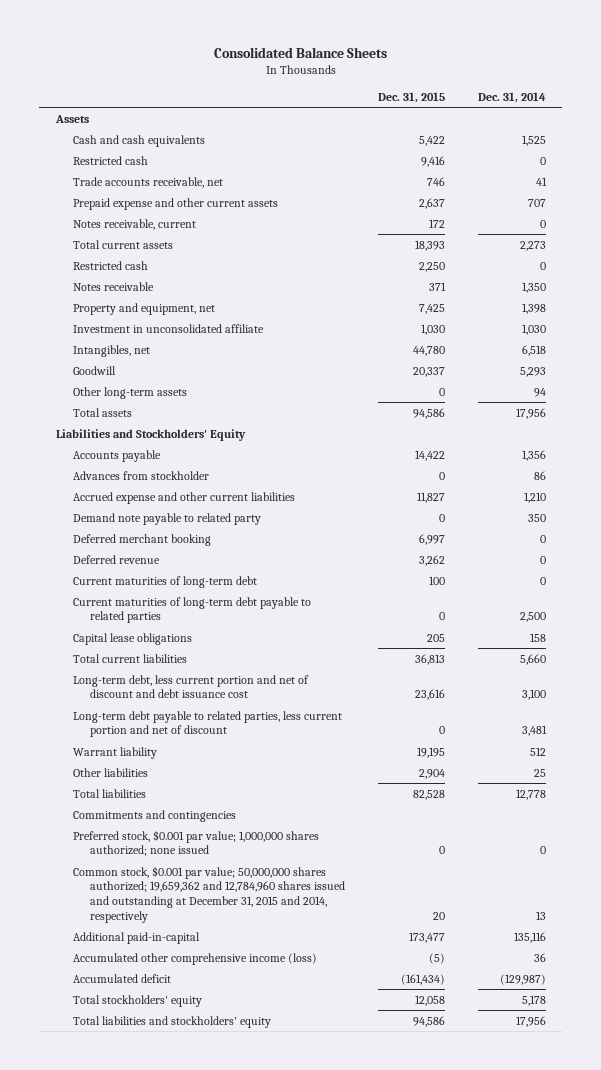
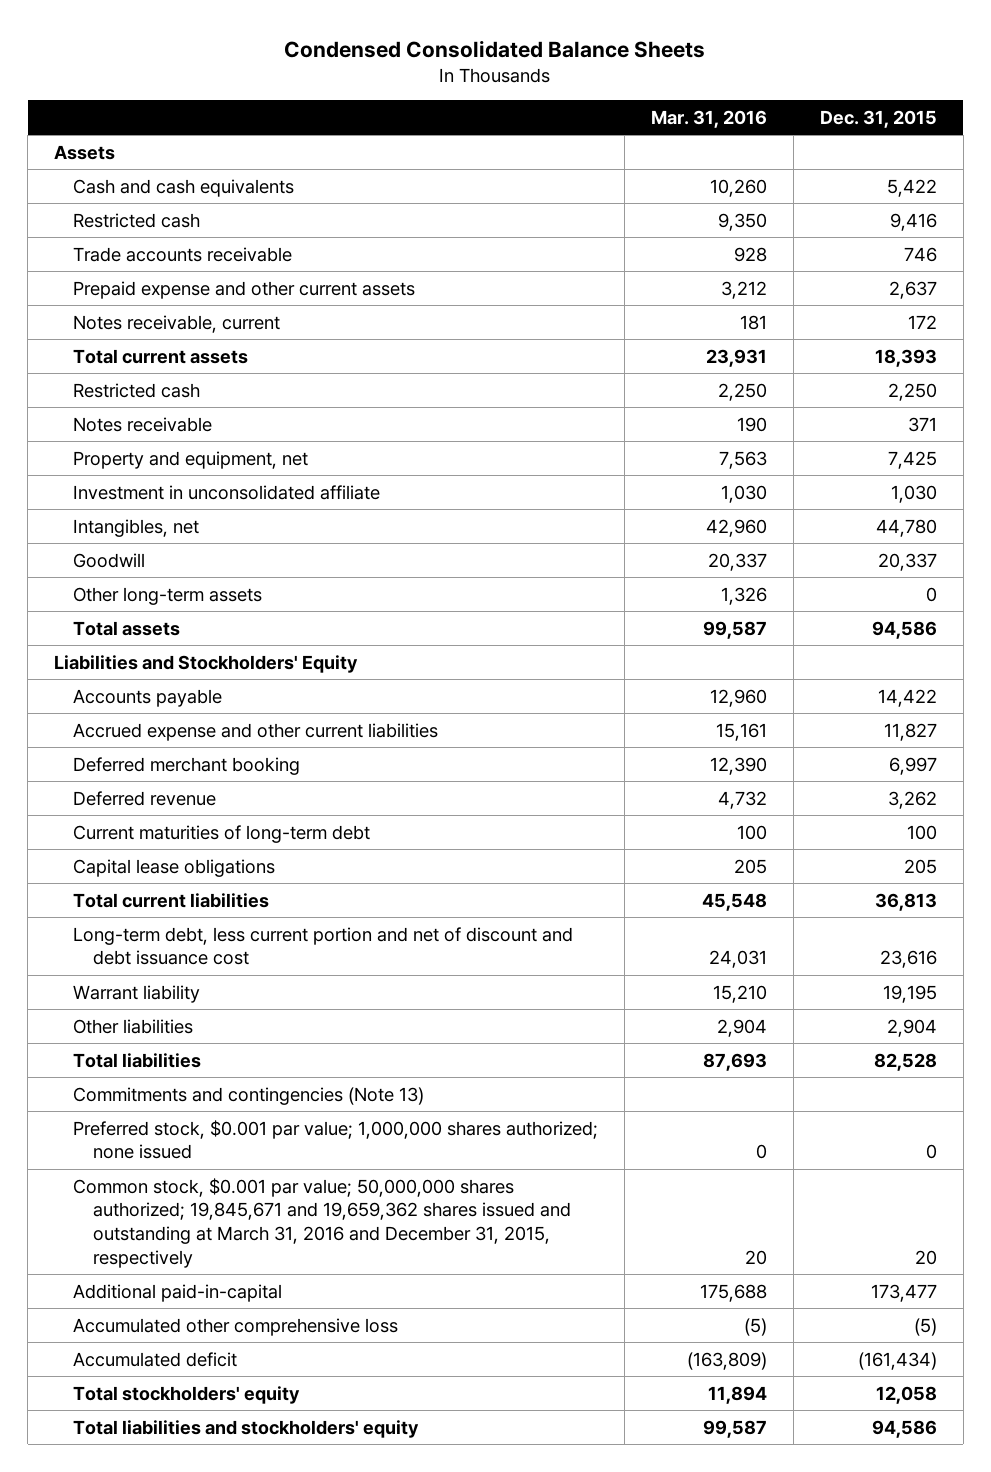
- Consolidated Balance Sheets
+ Condensed Consolidated Balance Sheets
- | Dec. 31, 2015 | Dec. 31, 2014
+ | Mar. 31, 2016 | Dec. 31, 2015
- Trade accounts receivable, net | 746 | 41
+ Trade accounts receivable | 928 | 746
- Advances from stockholder | 0 | 86
- Demand note payable to related party | 0 | 350
- Current maturities of long-term debt payable to related parties | 0 | 2,500
- Long-term debt payable to related parties, less current portion and net of discount | 0 | 3,481
- Commitments and contingencies
+ Commitments and contingencies (Note 13)
- Common stock, $0.001 par value; 50,000,000 shares authorized; 19,659,362 and 12,784,960 shares issued and outstanding at December 31, 2015 and 2014, respectively | 20 | 13
+ Common stock, $0.001 par value; 50,000,000 shares authorized; 19,845,671 and 19,659,362 shares issued and outstanding at March 31, 2016 and December 31, 2015, respectively | 20 | 20
- Accumulated other comprehensive income (loss) | (5) | 36
+ Accumulated other comprehensive loss | (5) | (5)

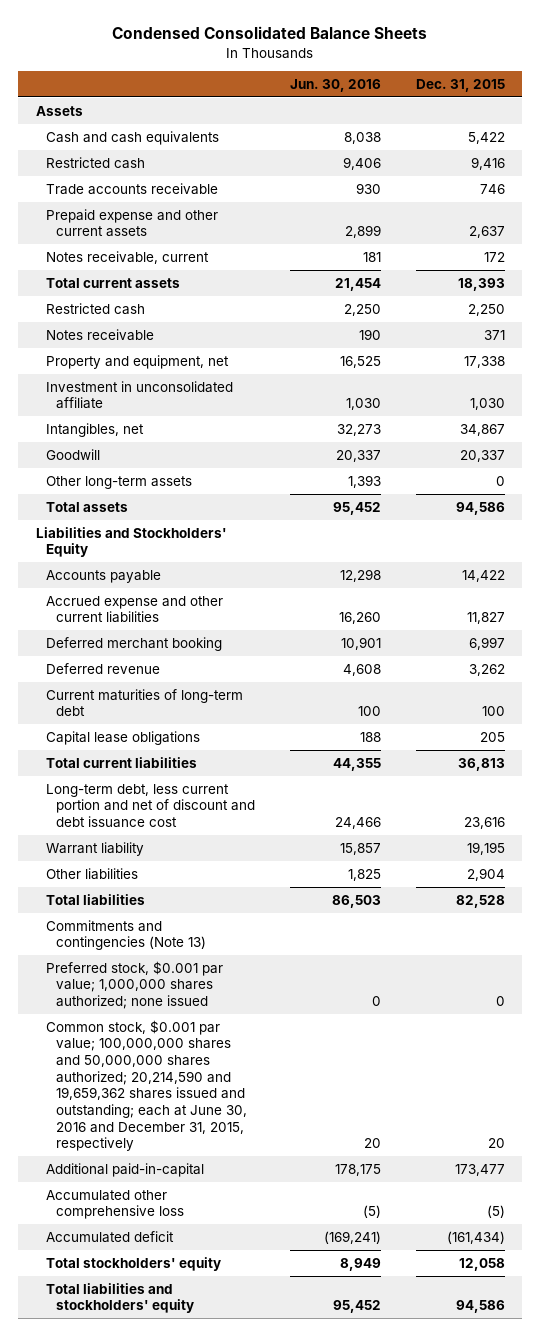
- | Mar. 31, 2016 | Dec. 31, 2015
+ | Jun. 30, 2016 | Dec. 31, 2015
- Property and equipment, net | 7,563 | 7,425
+ Property and equipment, net | 16,525 | 17,338
- Intangibles, net | 42,960 | 44,780
+ Intangibles, net | 32,273 | 34,867
- Common stock, $0.001 par value; 50,000,000 shares authorized; 19,845,671 and 19,659,362 shares issued and outstanding at March 31, 2016 and December 31, 2015, respectively | 20 | 20
+ Common stock, $0.001 par value; 100,000,000 shares and 50,000,000 shares authorized; 20,214,590 and 19,659,362 shares issued and outstanding; each at June 30, 2016 and December 31, 2015, respectively | 20 | 20

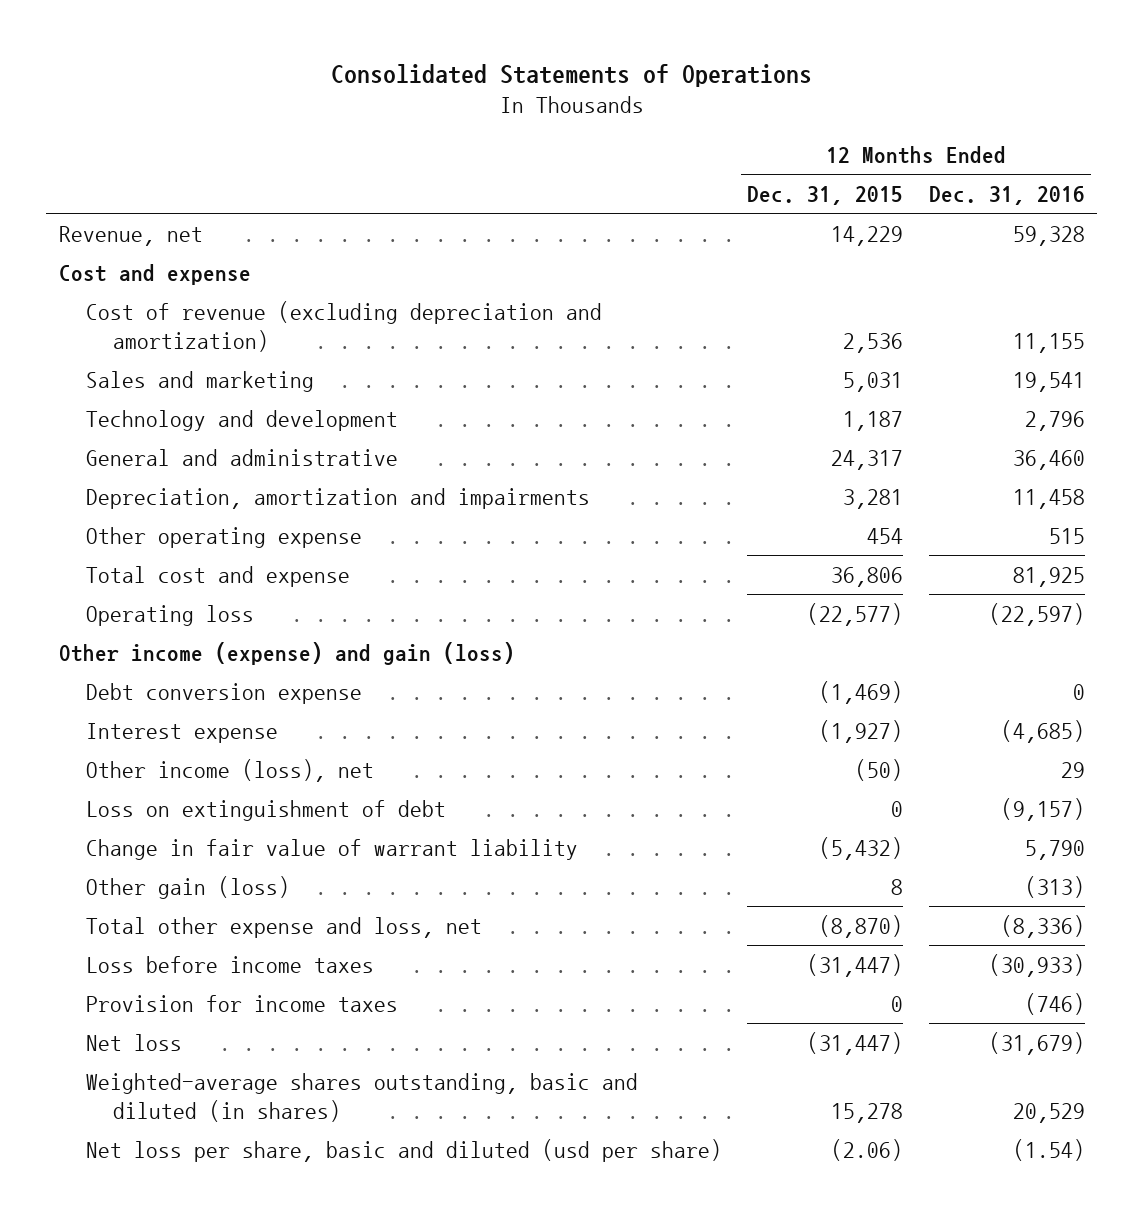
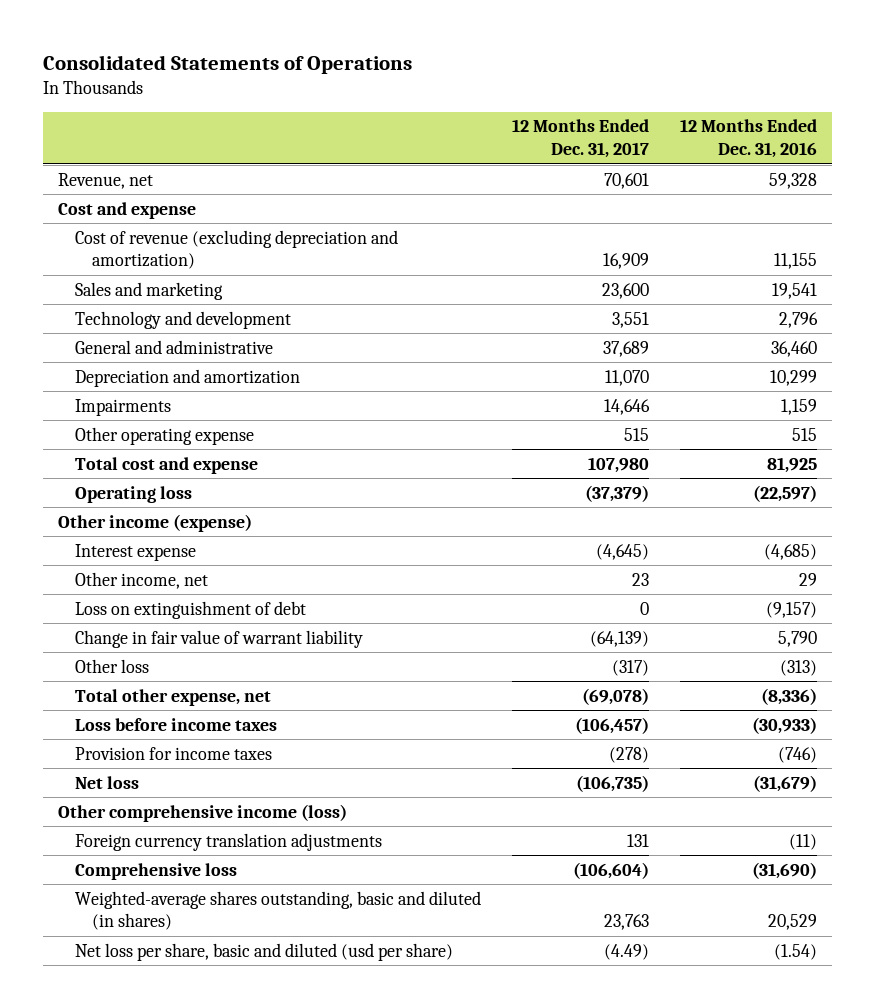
- | 12 Months Ended Dec. 31, 2015 | 12 Months Ended Dec. 31, 2016
+ | 12 Months Ended Dec. 31, 2017 | 12 Months Ended Dec. 31, 2016
- Depreciation, amortization and impairments | 3,281 | 11,458
+ Depreciation and amortization | 11,070 | 10,299
+ Impairments | 14,646 | 1,159
- Other income (expense) and gain (loss)
- Debt conversion expense | (1,469) | 0
+ Other income (expense)
- Other income (loss), net | (50) | 29
+ Other income, net | 23 | 29
- Other gain (loss) | 8 | (313)
- Total other expense and loss, net | (8,870) | (8,336)
+ Other loss | (317) | (313)
+ Total other expense, net | (69,078) | (8,336)
+ Other comprehensive income (loss)
+ Foreign currency translation adjustments | 131 | (11)
+ Comprehensive loss | (106,604) | (31,690)

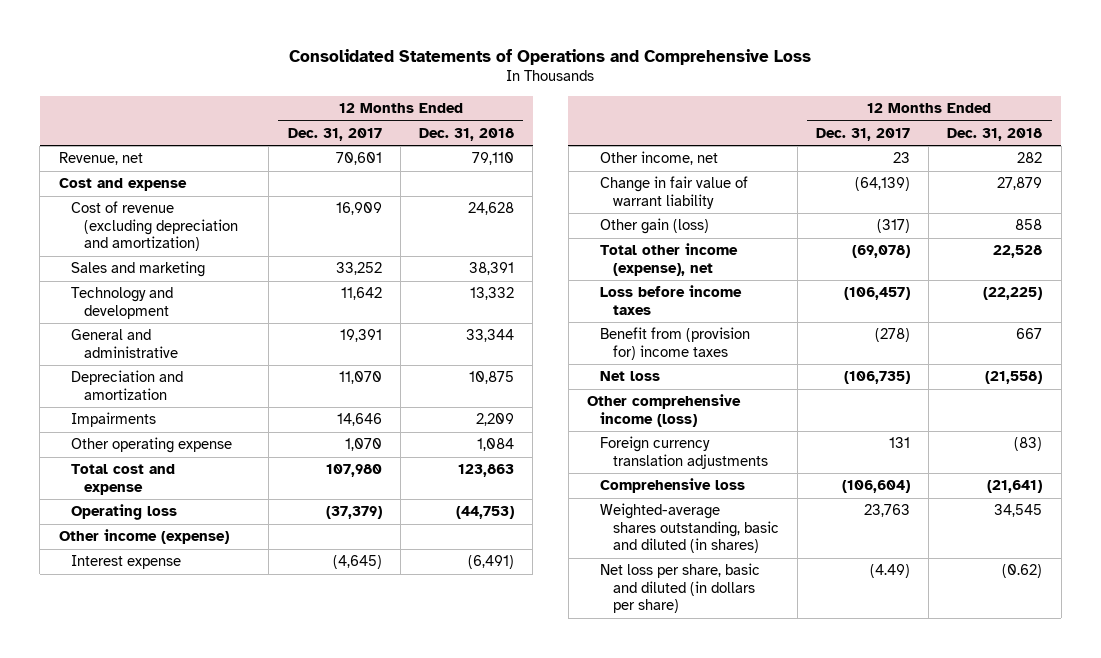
- Consolidated Statements of Operations
+ Consolidated Statements of Operations and Comprehensive Loss
- | 12 Months Ended Dec. 31, 2017 | 12 Months Ended Dec. 31, 2016
+ | 12 Months Ended Dec. 31, 2017 | 12 Months Ended Dec. 31, 2018
- Sales and marketing | 23,600 | 19,541
- Technology and development | 3,551 | 2,796
- General and administrative | 37,689 | 36,460
+ Sales and marketing | 33,252 | 38,391
+ Technology and development | 11,642 | 13,332
+ General and administrative | 19,391 | 33,344
- Other operating expense | 515 | 515
+ Other operating expense | 1,070 | 1,084
- Loss on extinguishment of debt | 0 | (9,157)
- Other loss | (317) | (313)
- Total other expense, net | (69,078) | (8,336)
+ Other gain (loss) | (317) | 858
+ Total other income (expense), net | (69,078) | 22,528
- Provision for income taxes | (278) | (746)
+ Benefit from (provision for) income taxes | (278) | 667
- Net loss per share, basic and diluted (usd per share) | (4.49) | (1.54)
+ Net loss per share, basic and diluted (in dollars per share) | (4.49) | (0.62)

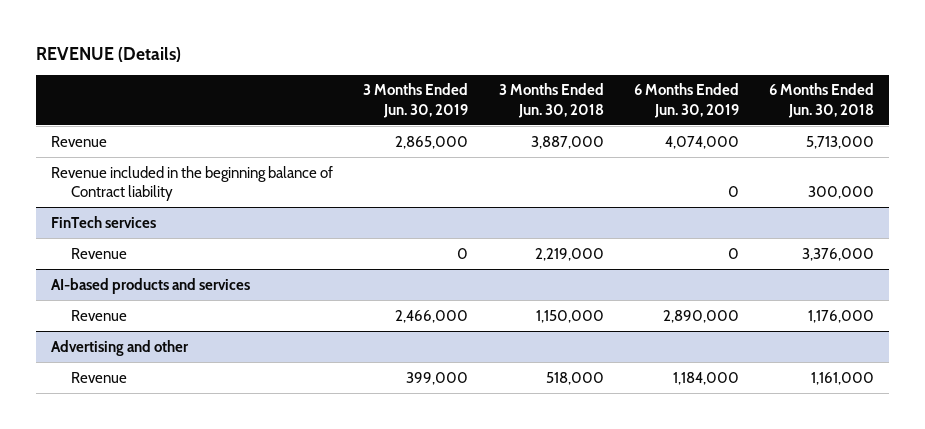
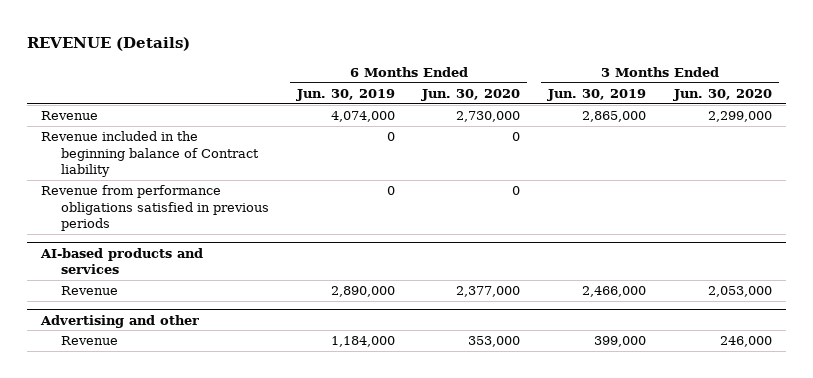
- | 3 Months Ended Jun. 30, 2019 | 3 Months Ended Jun. 30, 2018 | 6 Months Ended Jun. 30, 2019 | 6 Months Ended Jun. 30, 2018
+ | 6 Months Ended Jun. 30, 2019 | 6 Months Ended Jun. 30, 2020 | 3 Months Ended Jun. 30, 2019 | 3 Months Ended Jun. 30, 2020
- FinTech services
- Revenue | 0 | 2,219,000 | 0 | 3,376,000
+ Revenue from performance obligations satisfied in previous periods | 0 | 0 | |

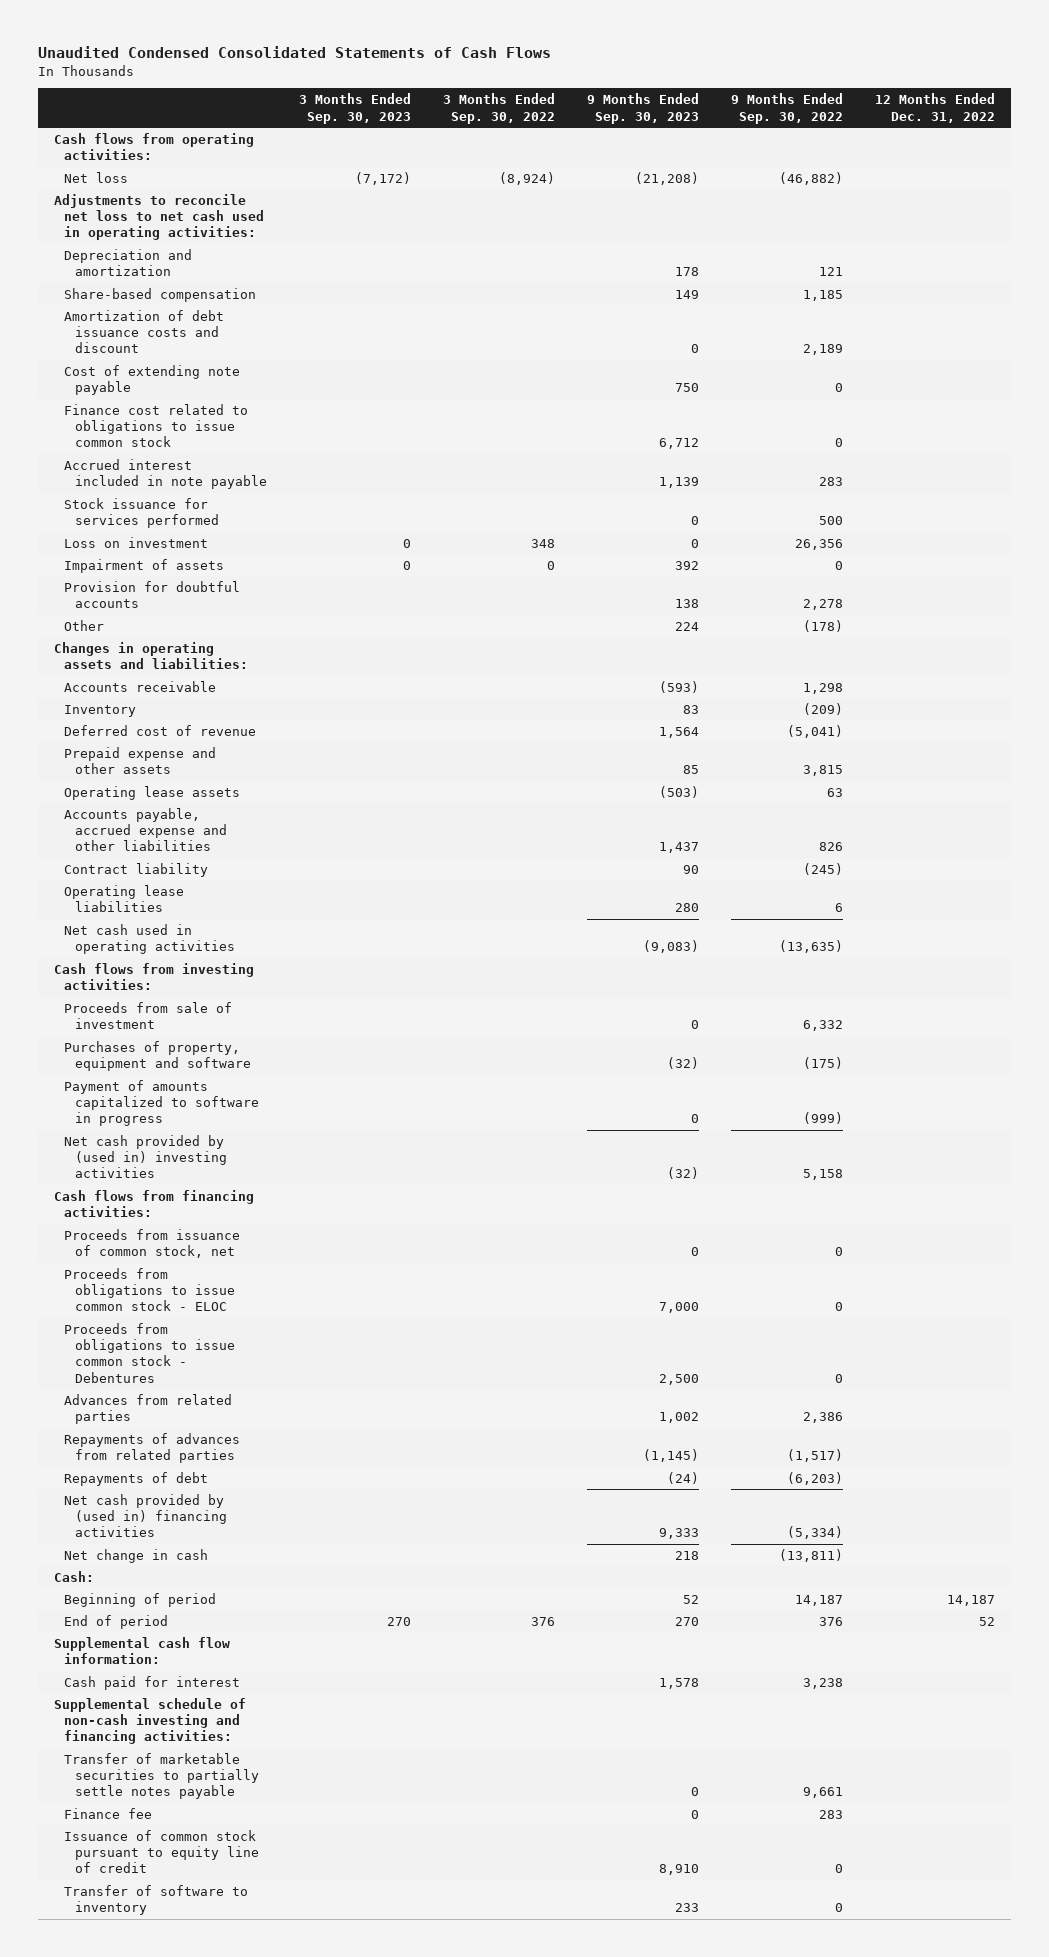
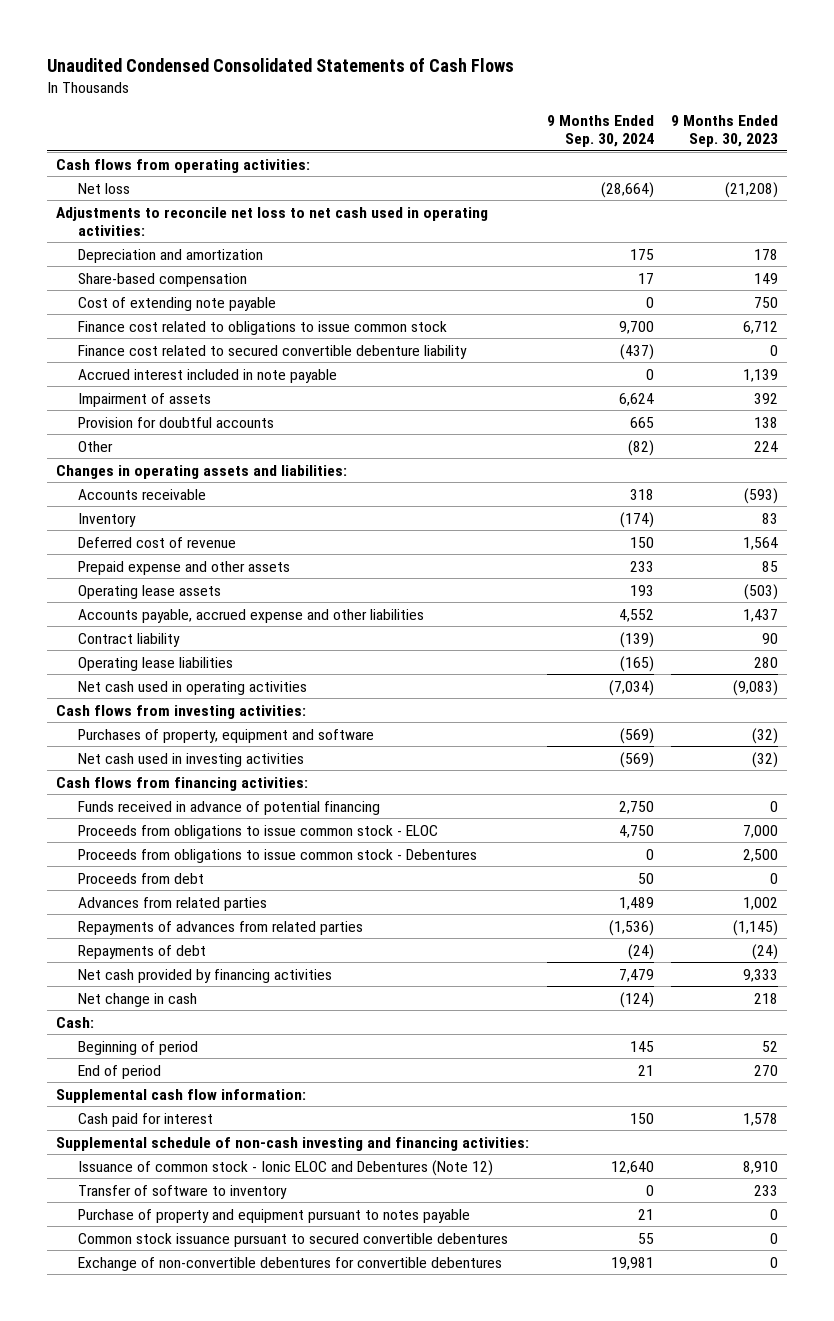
- | 3 Months Ended Sep. 30, 2023 | 3 Months Ended Sep. 30, 2022 | 9 Months Ended Sep. 30, 2023 | 9 Months Ended Sep. 30, 2022 | 12 Months Ended Dec. 31, 2022
+ | 9 Months Ended Sep. 30, 2024 | 9 Months Ended Sep. 30, 2023
- Amortization of debt issuance costs and discount | | | 0 | 2,189 |
+ Finance cost related to secured convertible debenture liability | (437) | 0
- Stock issuance for services performed | | | 0 | 500 |
- Loss on investment | 0 | 348 | 0 | 26,356 |
- Proceeds from sale of investment | | | 0 | 6,332 |
- Payment of amounts capitalized to software in progress | | | 0 | (999) |
- Net cash provided by (used in) investing activities | | | (32) | 5,158 |
+ Net cash used in investing activities | (569) | (32)
- Proceeds from issuance of common stock, net | | | 0 | 0 |
+ Funds received in advance of potential financing | 2,750 | 0
+ Proceeds from debt | 50 | 0
- Net cash provided by (used in) financing activities | | | 9,333 | (5,334) |
+ Net cash provided by financing activities | 7,479 | 9,333
- Transfer of marketable securities to partially settle notes payable | | | 0 | 9,661 |
- Finance fee | | | 0 | 283 |
- Issuance of common stock pursuant to equity line of credit | | | 8,910 | 0 |
+ Issuance of common stock - Ionic ELOC and Debentures (Note 12) | 12,640 | 8,910
+ Purchase of property and equipment pursuant to notes payable | 21 | 0
+ Common stock issuance pursuant to secured convertible debentures | 55 | 0
+ Exchange of non-convertible debentures for convertible debentures | 19,981 | 0

